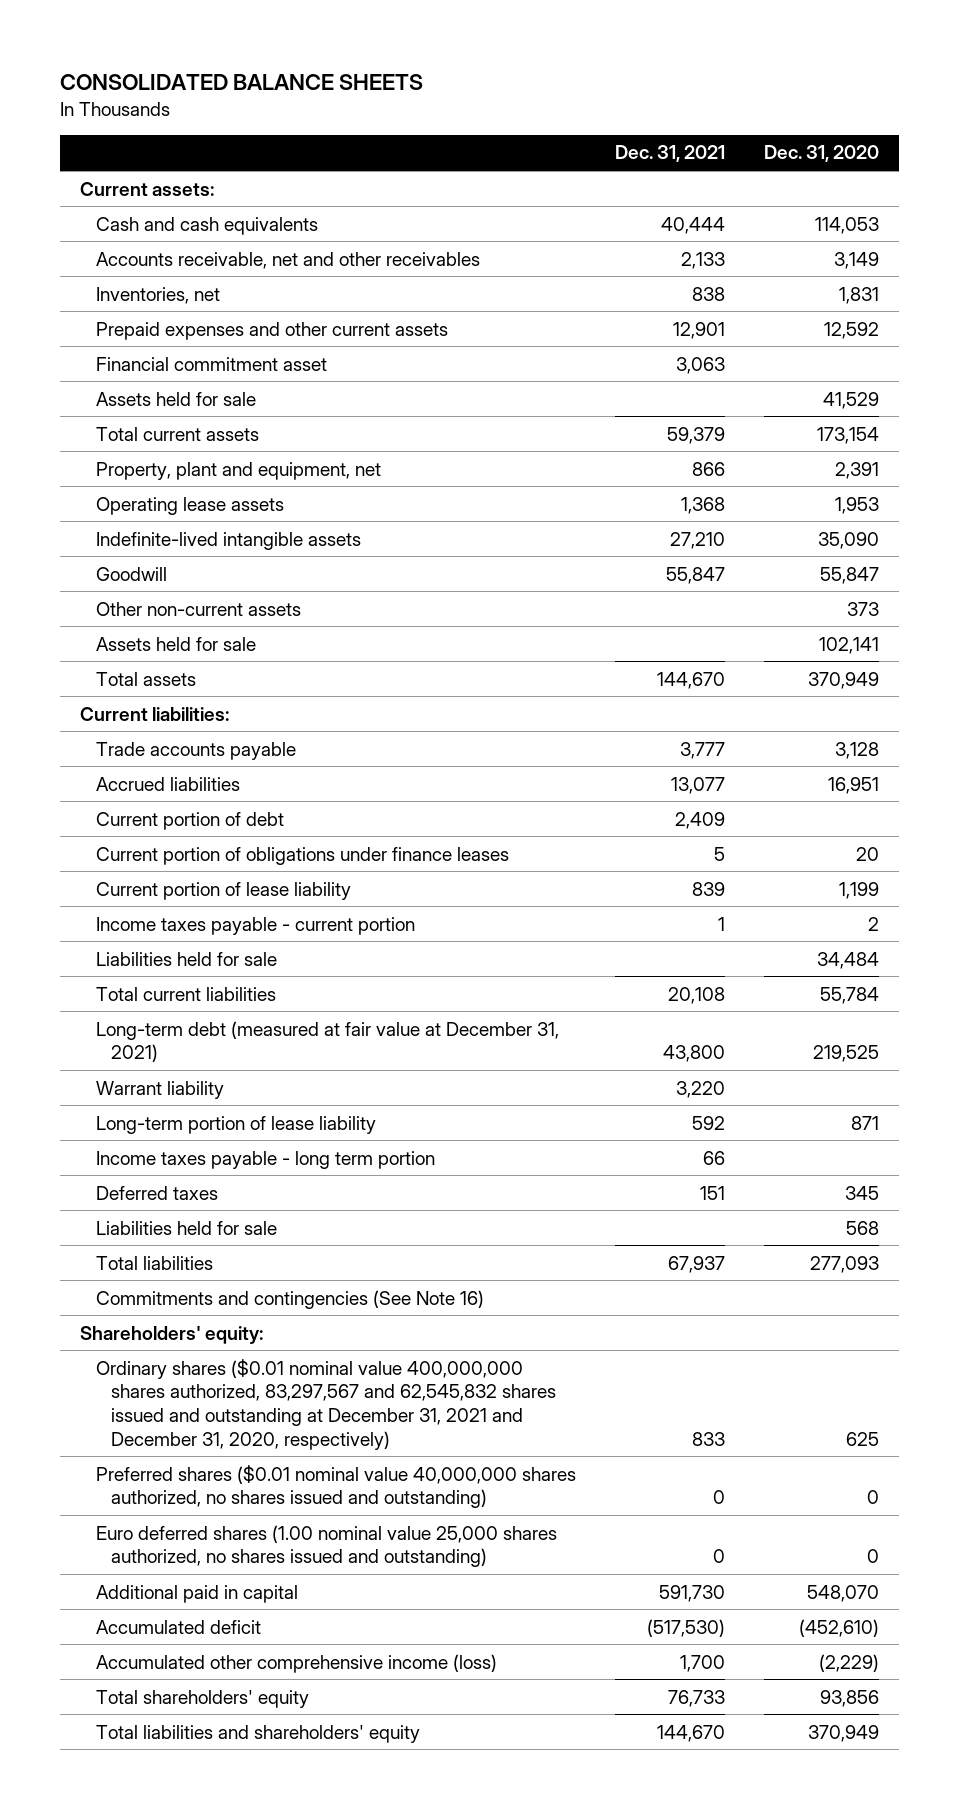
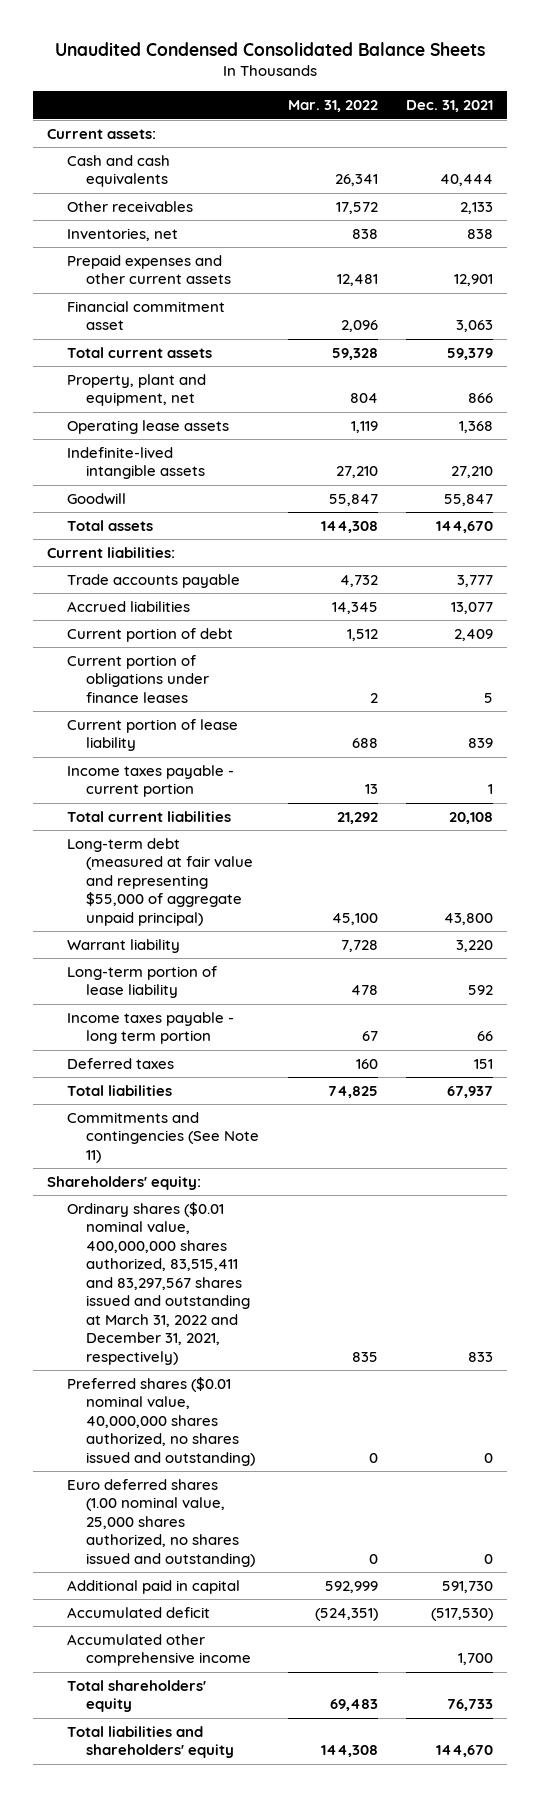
- CONSOLIDATED BALANCE SHEETS
+ Unaudited Condensed Consolidated Balance Sheets
- | Dec. 31, 2021 | Dec. 31, 2020
+ | Mar. 31, 2022 | Dec. 31, 2021
- Accounts receivable, net and other receivables | 2,133 | 3,149
+ Other receivables | 17,572 | 2,133
- Assets held for sale | | 41,529
- Other non-current assets | | 373
- Assets held for sale | | 102,141
- Liabilities held for sale | | 34,484
- Long-term debt (measured at fair value at December 31, 2021) | 43,800 | 219,525
+ Long-term debt (measured at fair value and representing $55,000 of aggregate unpaid principal) | 45,100 | 43,800
- Liabilities held for sale | | 568
- Commitments and contingencies (See Note 16)
+ Commitments and contingencies (See Note 11)
- Ordinary shares ($0.01 nominal value 400,000,000 shares authorized, 83,297,567 and 62,545,832 shares issued and outstanding at December 31, 2021 and December 31, 2020, respectively) | 833 | 625
- Preferred shares ($0.01 nominal value 40,000,000 shares authorized, no shares issued and outstanding) | 0 | 0
- Euro deferred shares (1.00 nominal value 25,000 shares authorized, no shares issued and outstanding) | 0 | 0
+ Ordinary shares ($0.01 nominal value, 400,000,000 shares authorized, 83,515,411 and 83,297,567 shares issued and outstanding at March 31, 2022 and December 31, 2021, respectively) | 835 | 833
+ Preferred shares ($0.01 nominal value, 40,000,000 shares authorized, no shares issued and outstanding) | 0 | 0
+ Euro deferred shares (1.00 nominal value, 25,000 shares authorized, no shares issued and outstanding) | 0 | 0
- Accumulated other comprehensive income (loss) | 1,700 | (2,229)
+ Accumulated other comprehensive income | | 1,700

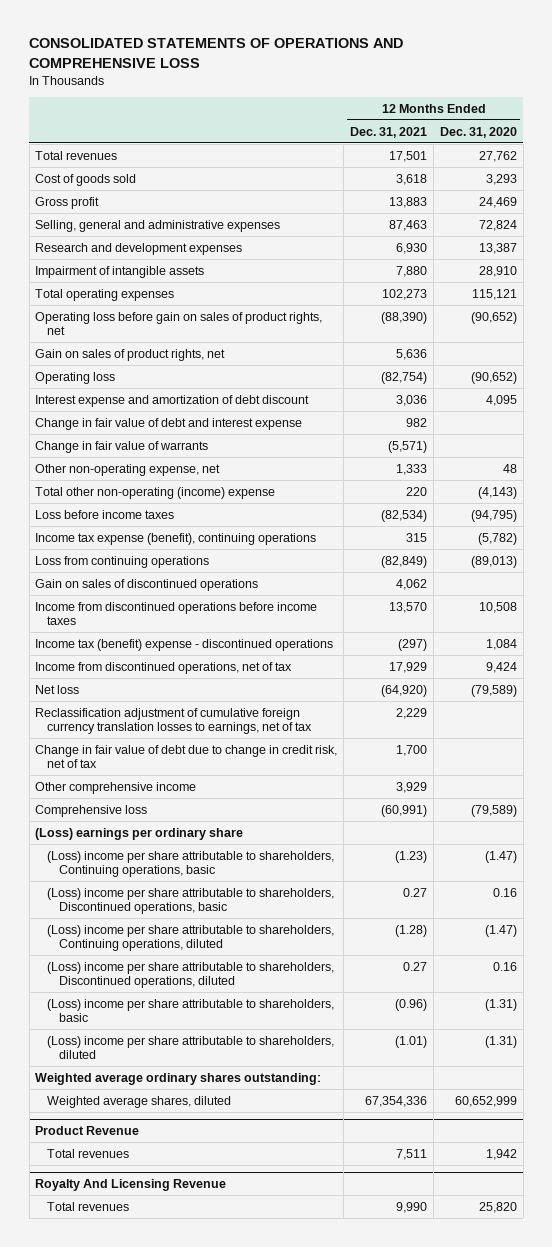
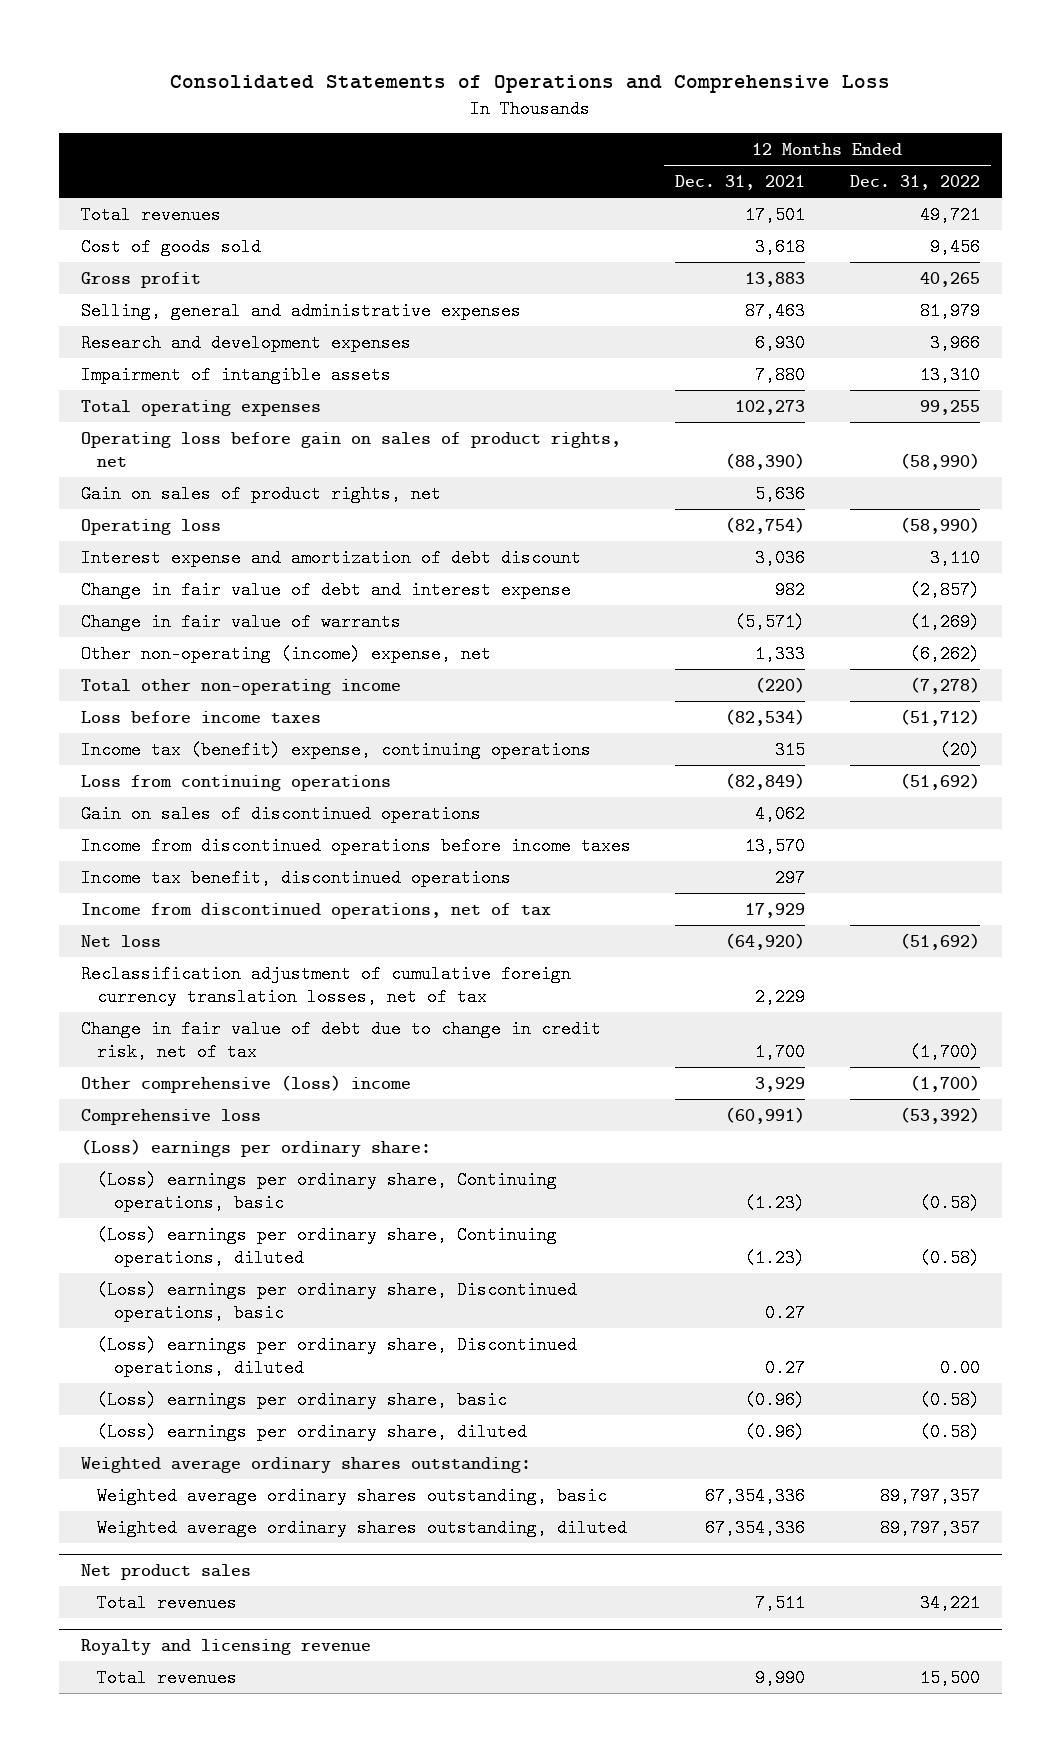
- CONSOLIDATED STATEMENTS OF OPERATIONS AND COMPREHENSIVE LOSS
+ Consolidated Statements of Operations and Comprehensive Loss
- | 12 Months Ended Dec. 31, 2021 | 12 Months Ended Dec. 31, 2020
+ | 12 Months Ended Dec. 31, 2021 | 12 Months Ended Dec. 31, 2022
- Other non-operating expense, net | 1,333 | 48
- Total other non-operating (income) expense | 220 | (4,143)
+ Other non-operating (income) expense, net | 1,333 | (6,262)
+ Total other non-operating income | (220) | (7,278)
- Income tax expense (benefit), continuing operations | 315 | (5,782)
+ Income tax (benefit) expense, continuing operations | 315 | (20)
- Income tax (benefit) expense - discontinued operations | (297) | 1,084
+ Income tax benefit, discontinued operations | 297 |
- Reclassification adjustment of cumulative foreign currency translation losses to earnings, net of tax | 2,229 |
+ Reclassification adjustment of cumulative foreign currency translation losses, net of tax | 2,229 |
- Other comprehensive income | 3,929 |
+ Other comprehensive (loss) income | 3,929 | (1,700)
- (Loss) earnings per ordinary share
- (Loss) income per share attributable to shareholders, Continuing operations, basic | (1.23) | (1.47)
- (Loss) income per share attributable to shareholders, Discontinued operations, basic | 0.27 | 0.16
- (Loss) income per share attributable to shareholders, Continuing operations, diluted | (1.28) | (1.47)
- (Loss) income per share attributable to shareholders, Discontinued operations, diluted | 0.27 | 0.16
- (Loss) income per share attributable to shareholders, basic | (0.96) | (1.31)
- (Loss) income per share attributable to shareholders, diluted | (1.01) | (1.31)
+ (Loss) earnings per ordinary share:
+ (Loss) earnings per ordinary share, Continuing operations, basic | (1.23) | (0.58)
+ (Loss) earnings per ordinary share, Continuing operations, diluted | (1.23) | (0.58)
+ (Loss) earnings per ordinary share, Discontinued operations, basic | 0.27 |
+ (Loss) earnings per ordinary share, Discontinued operations, diluted | 0.27 | 0.00
+ (Loss) earnings per ordinary share, basic | (0.96) | (0.58)
+ (Loss) earnings per ordinary share, diluted | (0.96) | (0.58)
- Weighted average shares, diluted | 67,354,336 | 60,652,999
- Product Revenue
+ Weighted average ordinary shares outstanding, basic | 67,354,336 | 89,797,357
+ Weighted average ordinary shares outstanding, diluted | 67,354,336 | 89,797,357
+ Net product sales
- Royalty And Licensing Revenue
+ Royalty and licensing revenue

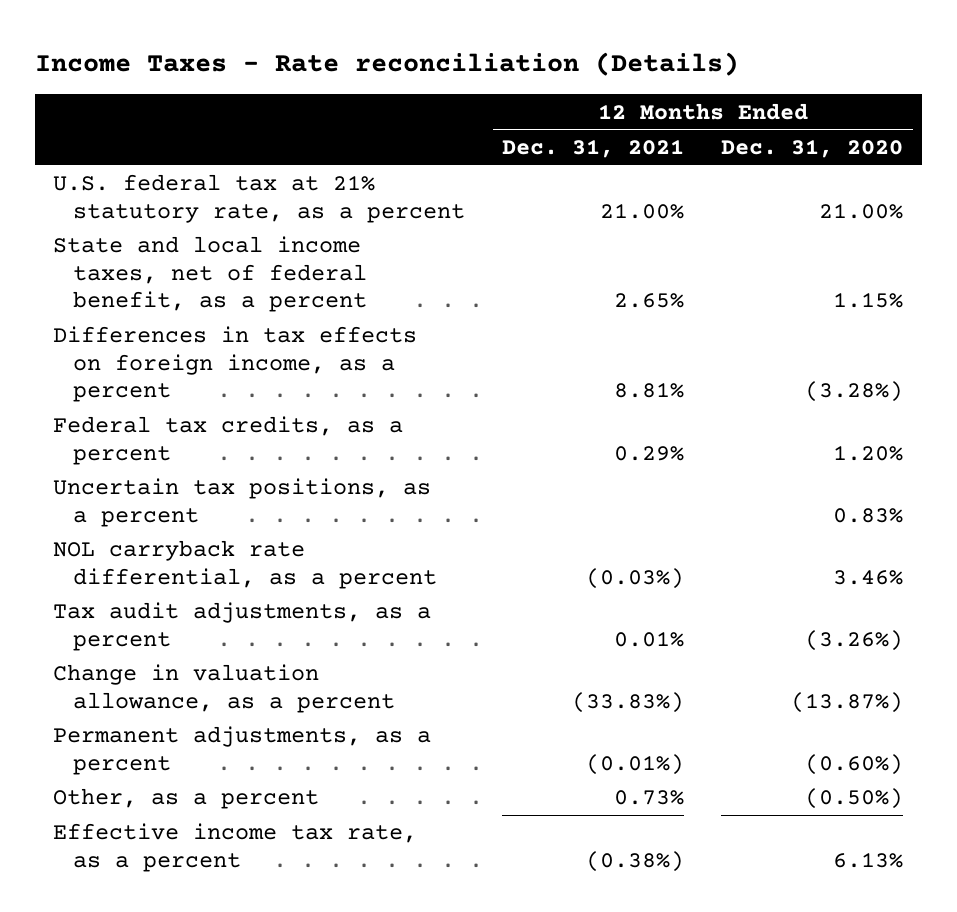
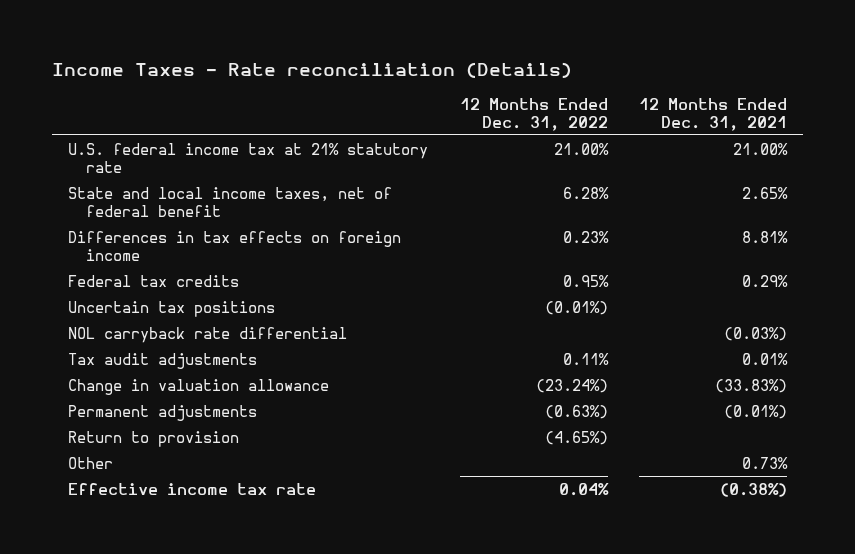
- | 12 Months Ended Dec. 31, 2021 | 12 Months Ended Dec. 31, 2020
+ | 12 Months Ended Dec. 31, 2022 | 12 Months Ended Dec. 31, 2021
- U.S. federal tax at 21% statutory rate, as a percent | 21.00% | 21.00%
- State and local income taxes, net of federal benefit, as a percent | 2.65% | 1.15%
- Differences in tax effects on foreign income, as a percent | 8.81% | (3.28%)
- Federal tax credits, as a percent | 0.29% | 1.20%
- Uncertain tax positions, as a percent | | 0.83%
- NOL carryback rate differential, as a percent | (0.03%) | 3.46%
- Tax audit adjustments, as a percent | 0.01% | (3.26%)
- Change in valuation allowance, as a percent | (33.83%) | (13.87%)
- Permanent adjustments, as a percent | (0.01%) | (0.60%)
- Other, as a percent | 0.73% | (0.50%)
- Effective income tax rate, as a percent | (0.38%) | 6.13%
+ U.S. federal income tax at 21% statutory rate | 21.00% | 21.00%
+ State and local income taxes, net of federal benefit | 6.28% | 2.65%
+ Differences in tax effects on foreign income | 0.23% | 8.81%
+ Federal tax credits | 0.95% | 0.29%
+ Uncertain tax positions | (0.01%) |
+ NOL carryback rate differential | | (0.03%)
+ Tax audit adjustments | 0.11% | 0.01%
+ Change in valuation allowance | (23.24%) | (33.83%)
+ Permanent adjustments | (0.63%) | (0.01%)
+ Return to provision | (4.65%) |
+ Other | | 0.73%
+ Effective income tax rate | 0.04% | (0.38%)

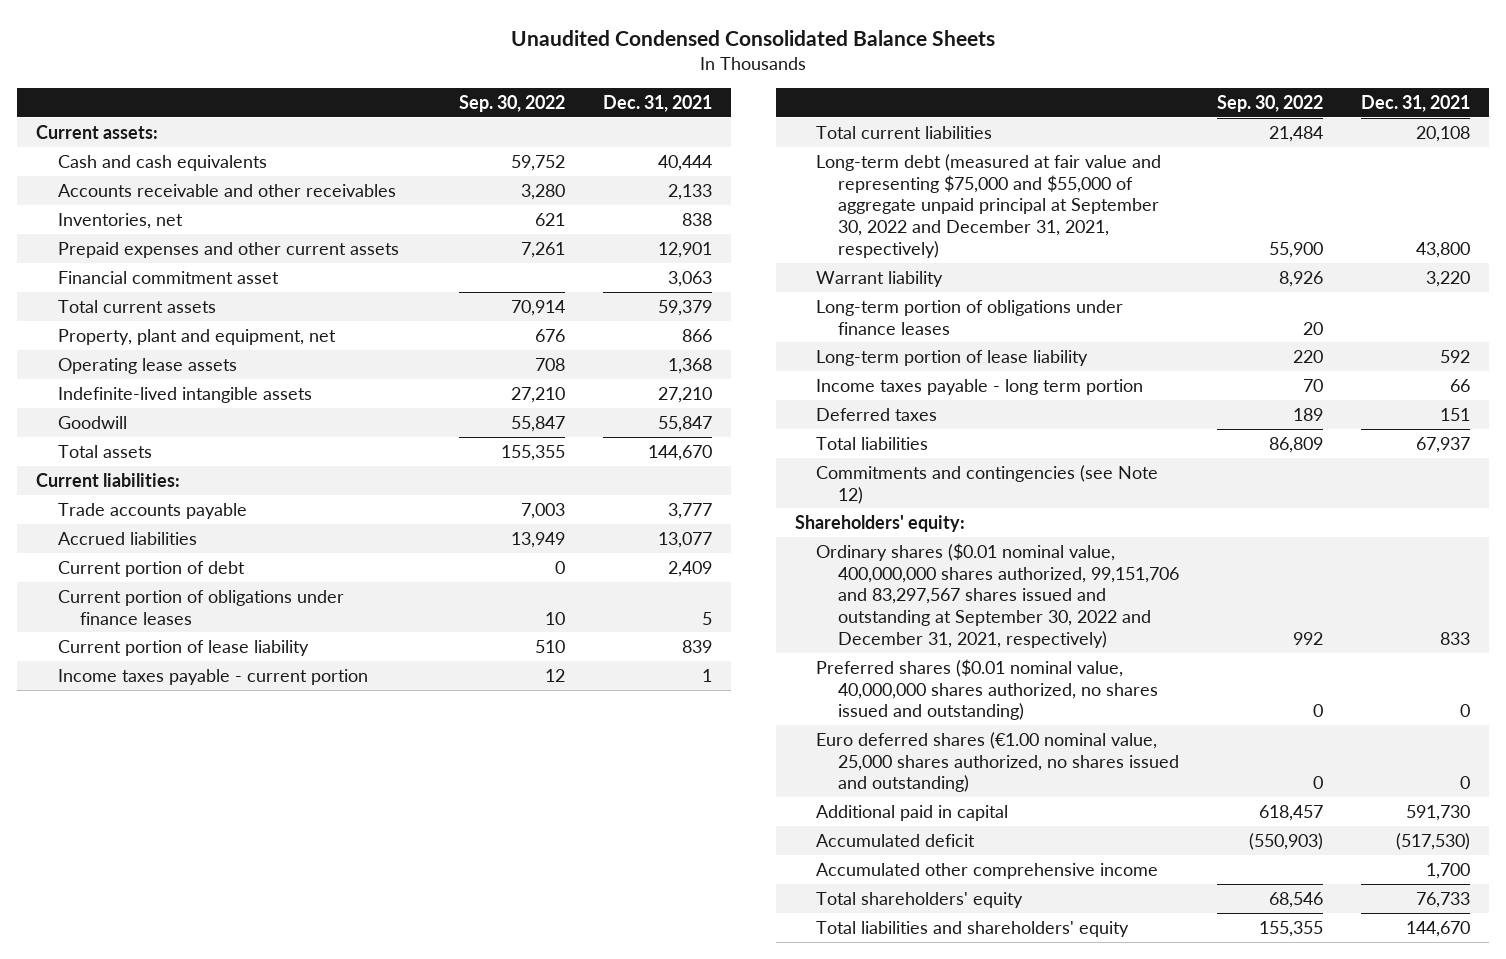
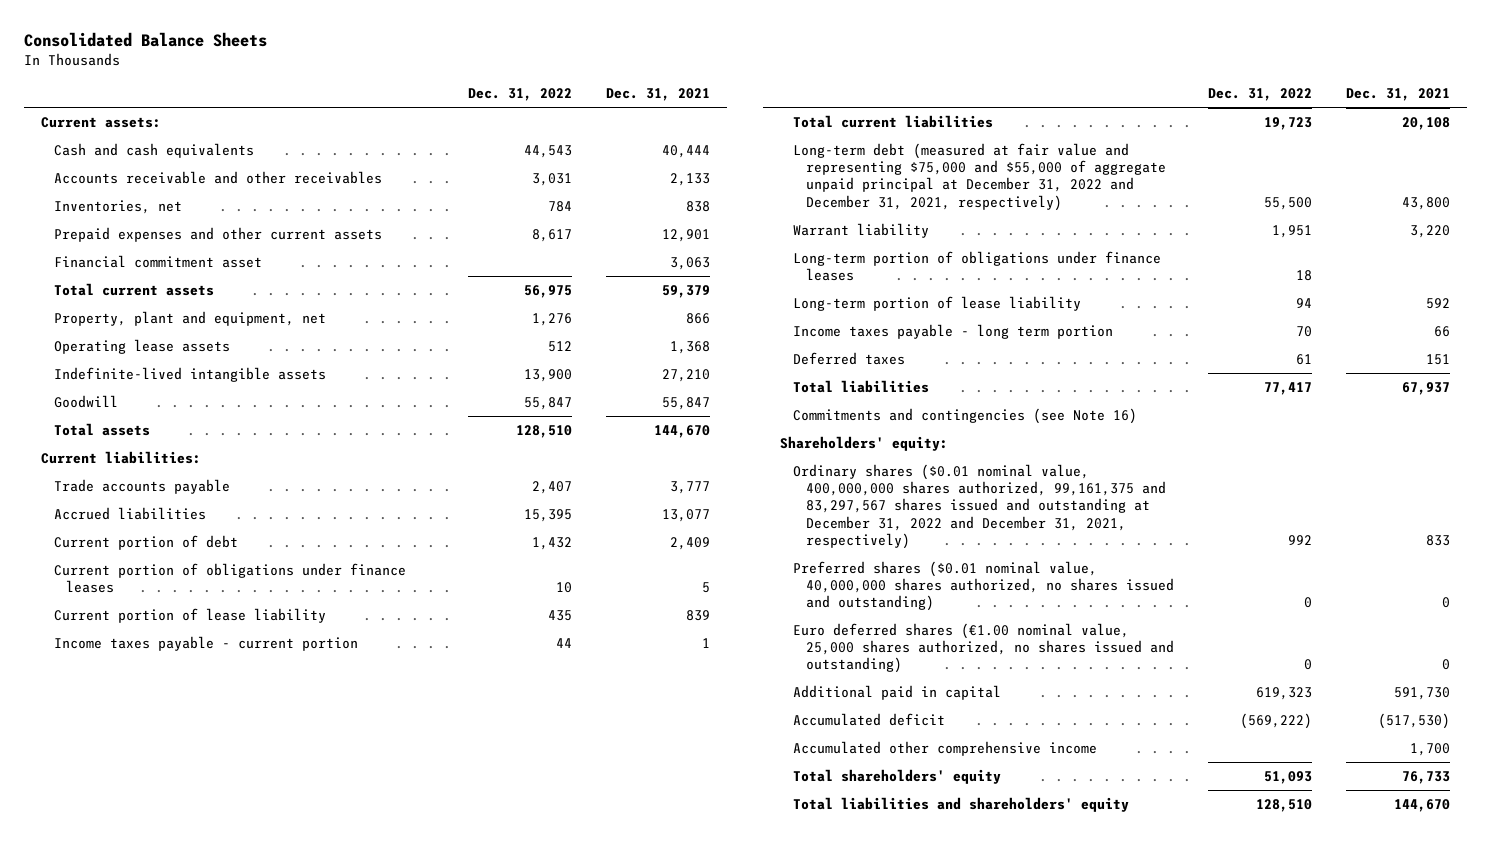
- Unaudited Condensed Consolidated Balance Sheets
+ Consolidated Balance Sheets
- | Sep. 30, 2022 | Dec. 31, 2021
+ | Dec. 31, 2022 | Dec. 31, 2021
- Long-term debt (measured at fair value and representing $75,000 and $55,000 of aggregate unpaid principal at September 30, 2022 and December 31, 2021, respectively) | 55,900 | 43,800
+ Long-term debt (measured at fair value and representing $75,000 and $55,000 of aggregate unpaid principal at December 31, 2022 and December 31, 2021, respectively) | 55,500 | 43,800
- Commitments and contingencies (see Note 12)
+ Commitments and contingencies (see Note 16)
- Ordinary shares ($0.01 nominal value, 400,000,000 shares authorized, 99,151,706 and 83,297,567 shares issued and outstanding at September 30, 2022 and December 31, 2021, respectively) | 992 | 833
+ Ordinary shares ($0.01 nominal value, 400,000,000 shares authorized, 99,161,375 and 83,297,567 shares issued and outstanding at December 31, 2022 and December 31, 2021, respectively) | 992 | 833

